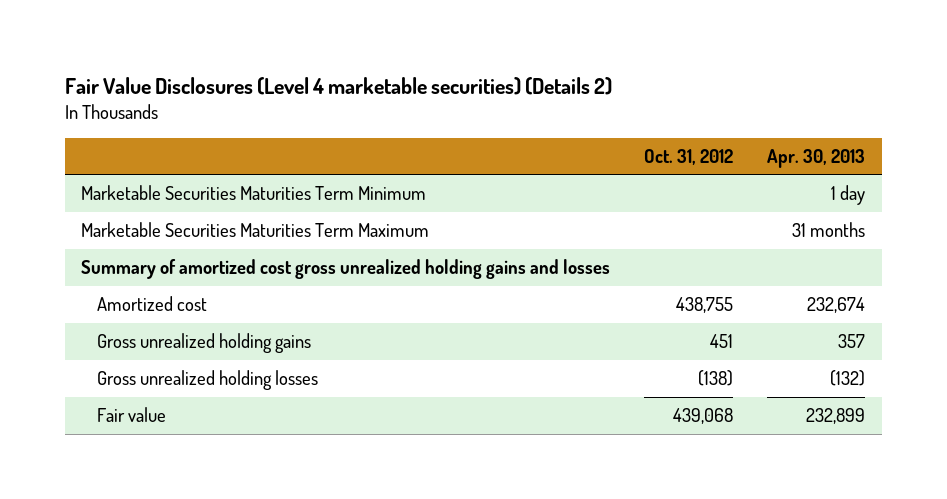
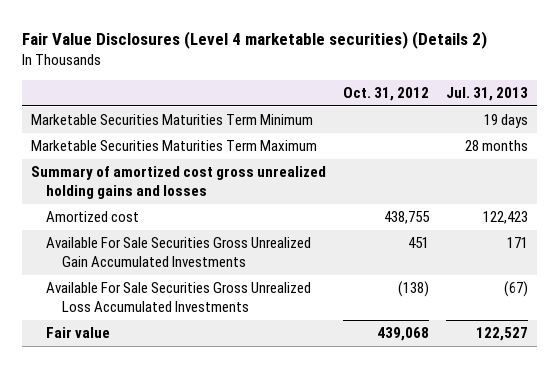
- | Oct. 31, 2012 | Apr. 30, 2013
+ | Oct. 31, 2012 | Jul. 31, 2013
- Gross unrealized holding gains | 451 | 357
- Gross unrealized holding losses | (138) | (132)
+ Available For Sale Securities Gross Unrealized Gain Accumulated Investments | 451 | 171
+ Available For Sale Securities Gross Unrealized Loss Accumulated Investments | (138) | (67)

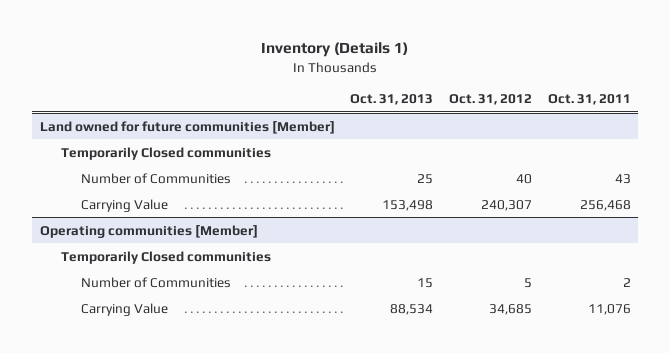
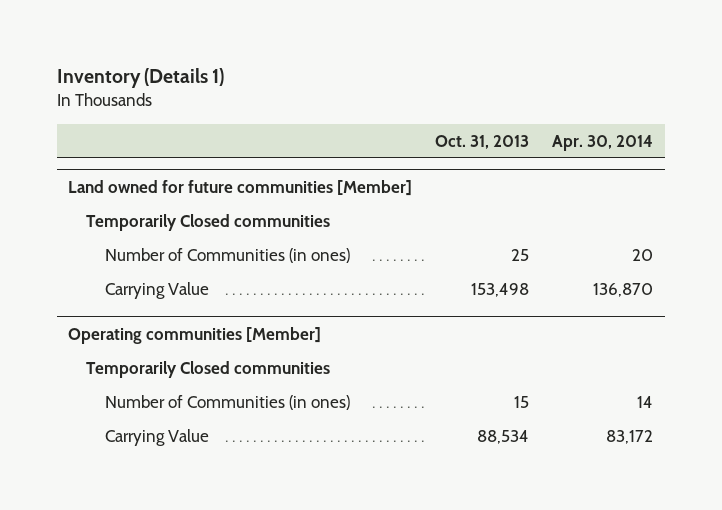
- | Oct. 31, 2013 | Oct. 31, 2012 | Oct. 31, 2011
+ | Oct. 31, 2013 | Apr. 30, 2014
@ Land owned for future communities [Member]
- Number of Communities | 25 | 40 | 43
+ Number of Communities (in ones) | 25 | 20
@ Operating communities [Member]
- Number of Communities | 15 | 5 | 2
+ Number of Communities (in ones) | 15 | 14

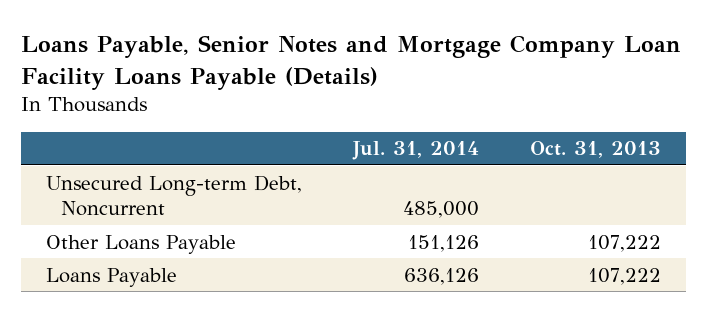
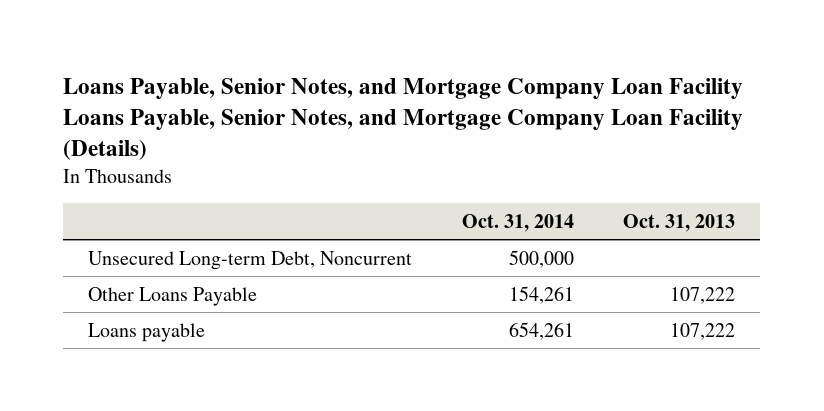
- Loans Payable, Senior Notes and Mortgage Company Loan Facility Loans Payable (Details)
+ Loans Payable, Senior Notes, and Mortgage Company Loan Facility Loans Payable, Senior Notes, and Mortgage Company Loan Facility (Details)
- | Jul. 31, 2014 | Oct. 31, 2013
+ | Oct. 31, 2014 | Oct. 31, 2013
- Loans Payable | 636,126 | 107,222
+ Loans payable | 654,261 | 107,222

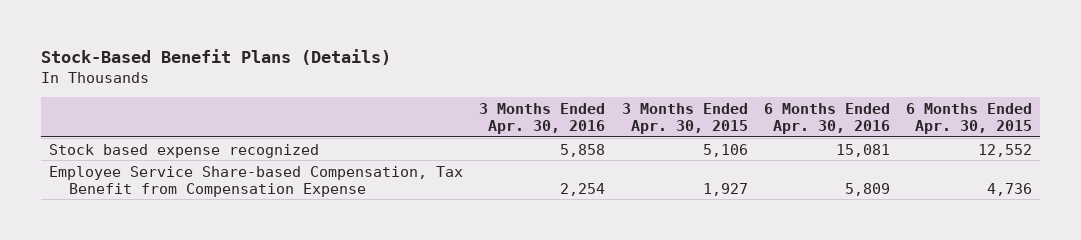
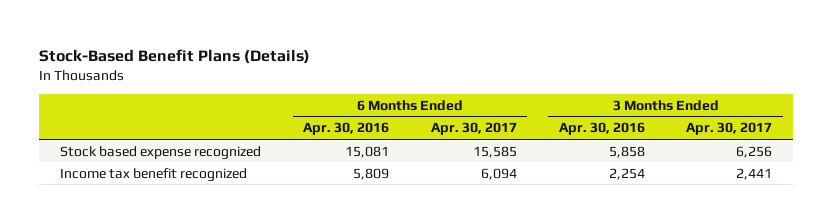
- | 3 Months Ended Apr. 30, 2016 | 3 Months Ended Apr. 30, 2015 | 6 Months Ended Apr. 30, 2016 | 6 Months Ended Apr. 30, 2015
+ | 6 Months Ended Apr. 30, 2016 | 6 Months Ended Apr. 30, 2017 | 3 Months Ended Apr. 30, 2016 | 3 Months Ended Apr. 30, 2017
- Employee Service Share-based Compensation, Tax Benefit from Compensation Expense | 2,254 | 1,927 | 5,809 | 4,736
+ Income tax benefit recognized | 5,809 | 6,094 | 2,254 | 2,441

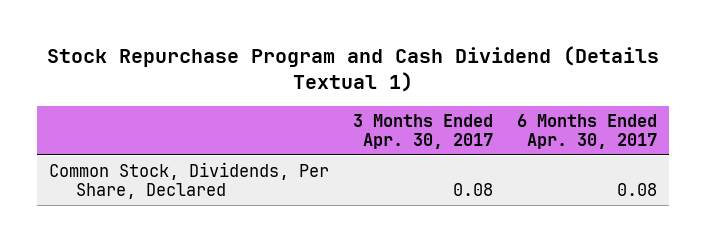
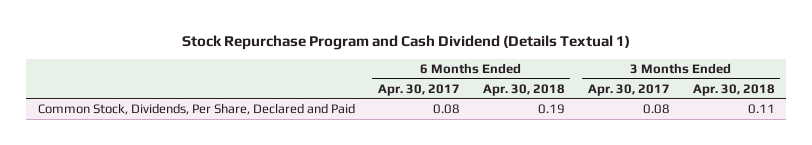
- | 3 Months Ended Apr. 30, 2017 | 6 Months Ended Apr. 30, 2017
+ | 6 Months Ended Apr. 30, 2017 | 6 Months Ended Apr. 30, 2018 | 3 Months Ended Apr. 30, 2017 | 3 Months Ended Apr. 30, 2018
- Common Stock, Dividends, Per Share, Declared | 0.08 | 0.08
+ Common Stock, Dividends, Per Share, Declared and Paid | 0.08 | 0.19 | 0.08 | 0.11

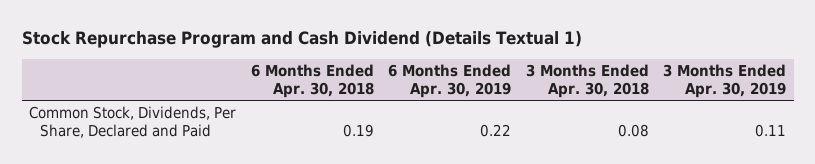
- | 6 Months Ended Apr. 30, 2017 | 6 Months Ended Apr. 30, 2018 | 3 Months Ended Apr. 30, 2017 | 3 Months Ended Apr. 30, 2018
+ | 6 Months Ended Apr. 30, 2018 | 6 Months Ended Apr. 30, 2019 | 3 Months Ended Apr. 30, 2018 | 3 Months Ended Apr. 30, 2019
- Common Stock, Dividends, Per Share, Declared and Paid | 0.08 | 0.19 | 0.08 | 0.11
+ Common Stock, Dividends, Per Share, Declared and Paid | 0.19 | 0.22 | 0.08 | 0.11

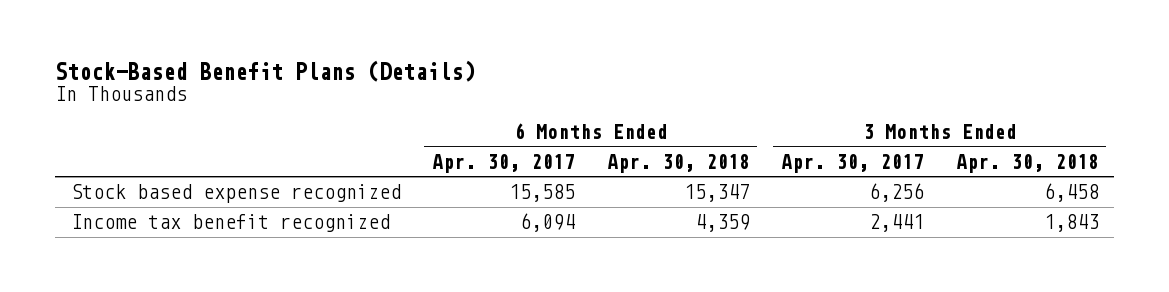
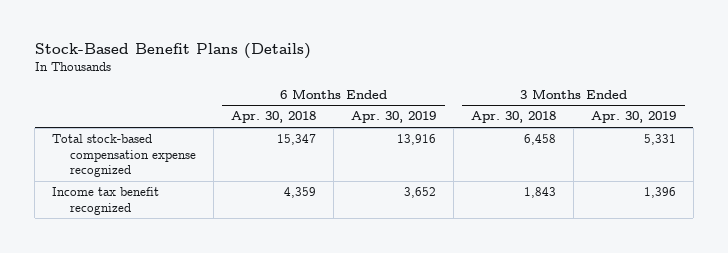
- | 6 Months Ended Apr. 30, 2017 | 6 Months Ended Apr. 30, 2018 | 3 Months Ended Apr. 30, 2017 | 3 Months Ended Apr. 30, 2018
+ | 6 Months Ended Apr. 30, 2018 | 6 Months Ended Apr. 30, 2019 | 3 Months Ended Apr. 30, 2018 | 3 Months Ended Apr. 30, 2019
- Stock based expense recognized | 15,585 | 15,347 | 6,256 | 6,458
+ Total stock-based compensation expense recognized | 15,347 | 13,916 | 6,458 | 5,331

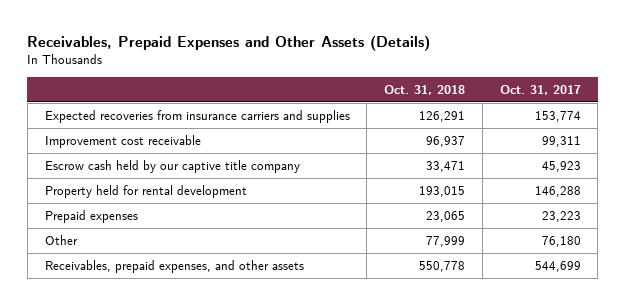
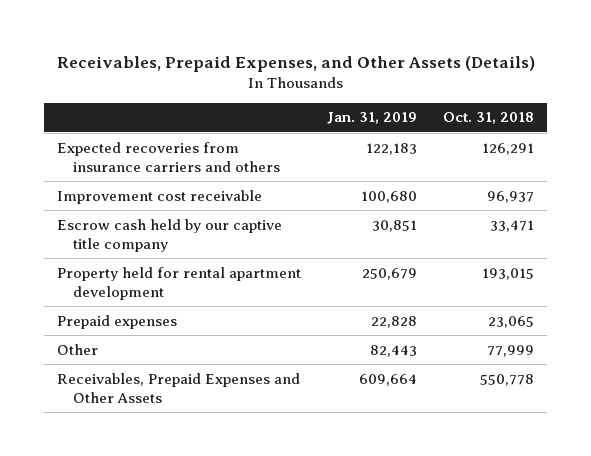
- Receivables, Prepaid Expenses and Other Assets (Details)
+ Receivables, Prepaid Expenses, and Other Assets (Details)
- | Oct. 31, 2018 | Oct. 31, 2017
+ | Jan. 31, 2019 | Oct. 31, 2018
- Expected recoveries from insurance carriers and supplies | 126,291 | 153,774
+ Expected recoveries from insurance carriers and others | 122,183 | 126,291
- Property held for rental development | 193,015 | 146,288
+ Property held for rental apartment development | 250,679 | 193,015
- Receivables, prepaid expenses, and other assets | 550,778 | 544,699
+ Receivables, Prepaid Expenses and Other Assets | 609,664 | 550,778

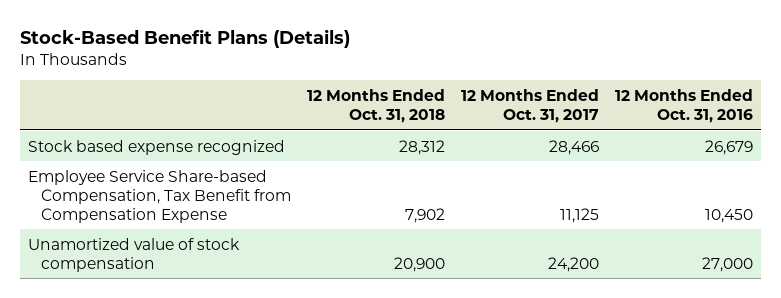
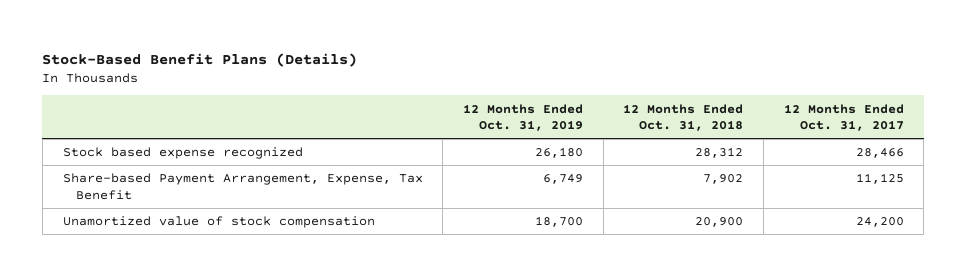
- | 12 Months Ended Oct. 31, 2018 | 12 Months Ended Oct. 31, 2017 | 12 Months Ended Oct. 31, 2016
+ | 12 Months Ended Oct. 31, 2019 | 12 Months Ended Oct. 31, 2018 | 12 Months Ended Oct. 31, 2017
- Employee Service Share-based Compensation, Tax Benefit from Compensation Expense | 7,902 | 11,125 | 10,450
+ Share-based Payment Arrangement, Expense, Tax Benefit | 6,749 | 7,902 | 11,125

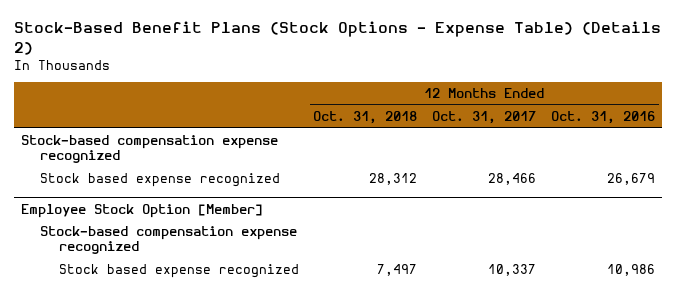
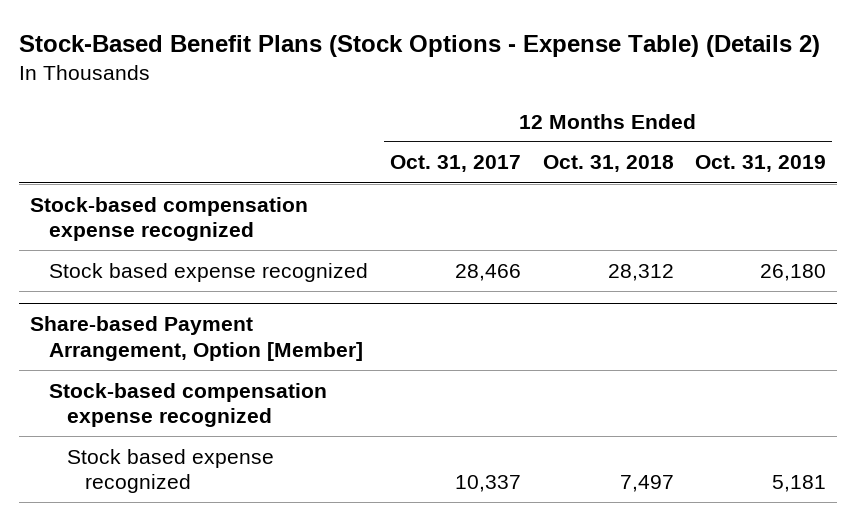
- | 12 Months Ended Oct. 31, 2018 | 12 Months Ended Oct. 31, 2017 | 12 Months Ended Oct. 31, 2016
+ | 12 Months Ended Oct. 31, 2017 | 12 Months Ended Oct. 31, 2018 | 12 Months Ended Oct. 31, 2019
- Employee Stock Option [Member]
+ Share-based Payment Arrangement, Option [Member]

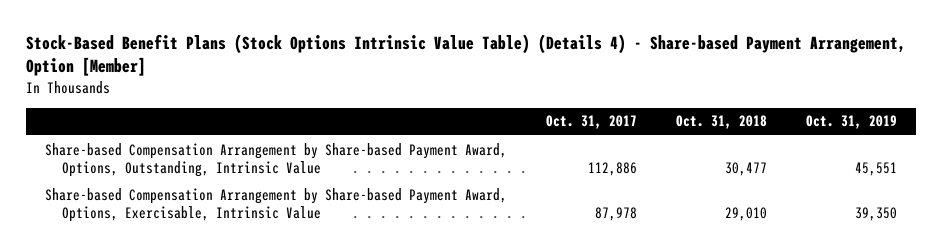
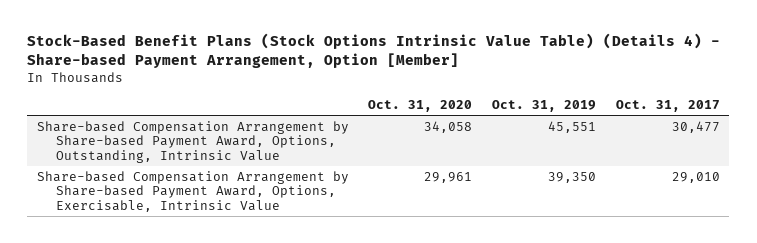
- | Oct. 31, 2017 | Oct. 31, 2018 | Oct. 31, 2019
+ | Oct. 31, 2020 | Oct. 31, 2019 | Oct. 31, 2017
- Share-based Compensation Arrangement by Share-based Payment Award, Options, Outstanding, Intrinsic Value | 112,886 | 30,477 | 45,551
- Share-based Compensation Arrangement by Share-based Payment Award, Options, Exercisable, Intrinsic Value | 87,978 | 29,010 | 39,350
+ Share-based Compensation Arrangement by Share-based Payment Award, Options, Outstanding, Intrinsic Value | 34,058 | 45,551 | 30,477
+ Share-based Compensation Arrangement by Share-based Payment Award, Options, Exercisable, Intrinsic Value | 29,961 | 39,350 | 29,010

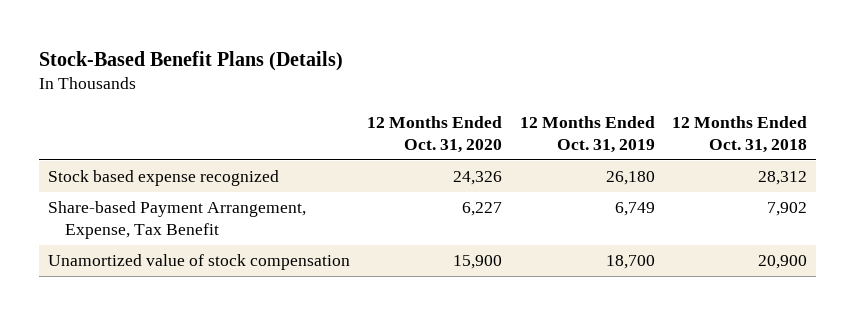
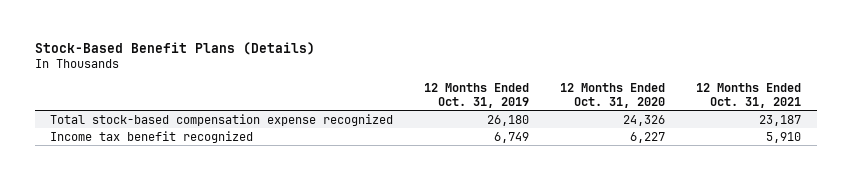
- | 12 Months Ended Oct. 31, 2020 | 12 Months Ended Oct. 31, 2019 | 12 Months Ended Oct. 31, 2018
+ | 12 Months Ended Oct. 31, 2019 | 12 Months Ended Oct. 31, 2020 | 12 Months Ended Oct. 31, 2021
- Stock based expense recognized | 24,326 | 26,180 | 28,312
- Share-based Payment Arrangement, Expense, Tax Benefit | 6,227 | 6,749 | 7,902
- Unamortized value of stock compensation | 15,900 | 18,700 | 20,900
+ Total stock-based compensation expense recognized | 26,180 | 24,326 | 23,187
+ Income tax benefit recognized | 6,749 | 6,227 | 5,910

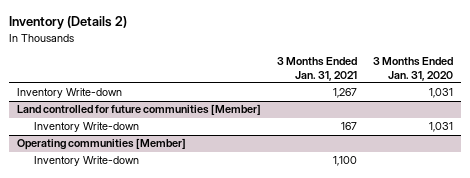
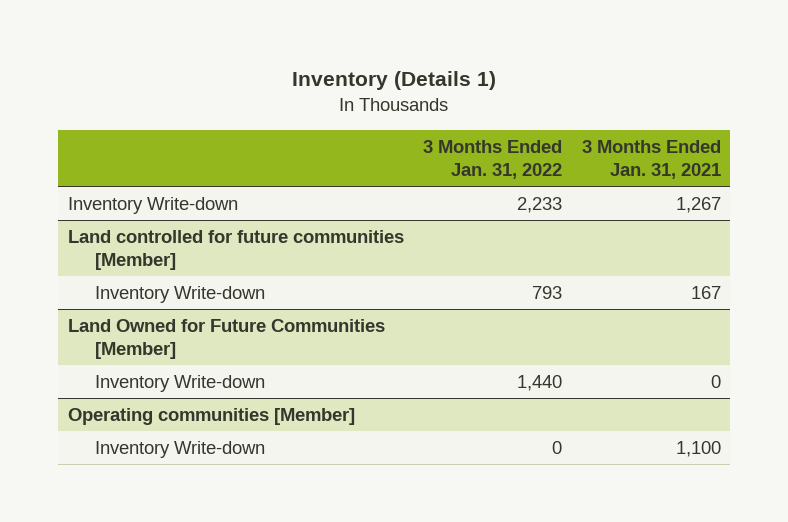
- Inventory (Details 2)
+ Inventory (Details 1)
- | 3 Months Ended Jan. 31, 2021 | 3 Months Ended Jan. 31, 2020
+ | 3 Months Ended Jan. 31, 2022 | 3 Months Ended Jan. 31, 2021
+ Land Owned for Future Communities [Member]
+ Inventory Write-down | 1,440 | 0

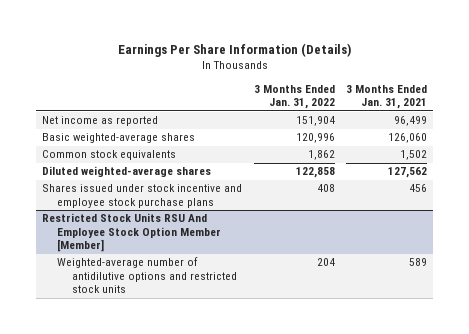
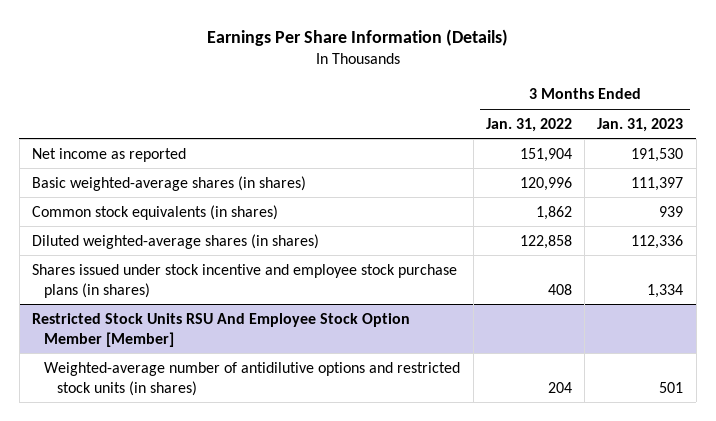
- | 3 Months Ended Jan. 31, 2022 | 3 Months Ended Jan. 31, 2021
+ | 3 Months Ended Jan. 31, 2022 | 3 Months Ended Jan. 31, 2023
- Basic weighted-average shares | 120,996 | 126,060
- Common stock equivalents | 1,862 | 1,502
- Diluted weighted-average shares | 122,858 | 127,562
- Shares issued under stock incentive and employee stock purchase plans | 408 | 456
+ Basic weighted-average shares (in shares) | 120,996 | 111,397
+ Common stock equivalents (in shares) | 1,862 | 939
+ Diluted weighted-average shares (in shares) | 122,858 | 112,336
+ Shares issued under stock incentive and employee stock purchase plans (in shares) | 408 | 1,334
@ Restricted Stock Units RSU And Employee Stock Option Member [Member]
- Weighted-average number of antidilutive options and restricted stock units | 204 | 589
+ Weighted-average number of antidilutive options and restricted stock units (in shares) | 204 | 501

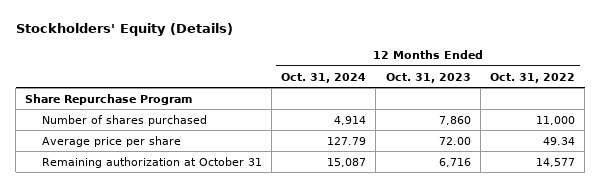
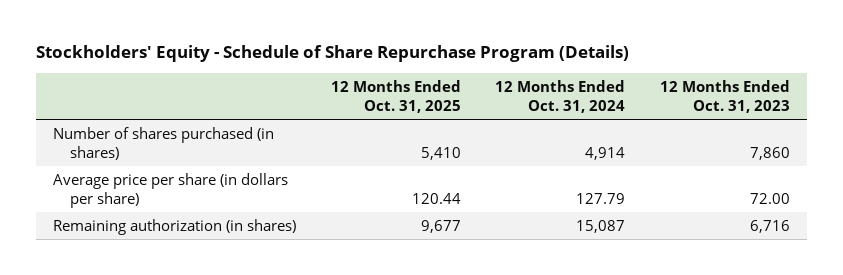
- Stockholders' Equity (Details)
+ Stockholders' Equity - Schedule of Share Repurchase Program (Details)
- | 12 Months Ended Oct. 31, 2024 | 12 Months Ended Oct. 31, 2023 | 12 Months Ended Oct. 31, 2022
+ | 12 Months Ended Oct. 31, 2025 | 12 Months Ended Oct. 31, 2024 | 12 Months Ended Oct. 31, 2023
- Share Repurchase Program
- Number of shares purchased | 4,914 | 7,860 | 11,000
- Average price per share | 127.79 | 72.00 | 49.34
- Remaining authorization at October 31 | 15,087 | 6,716 | 14,577
+ Number of shares purchased (in shares) | 5,410 | 4,914 | 7,860
+ Average price per share (in dollars per share) | 120.44 | 127.79 | 72.00
+ Remaining authorization (in shares) | 9,677 | 15,087 | 6,716

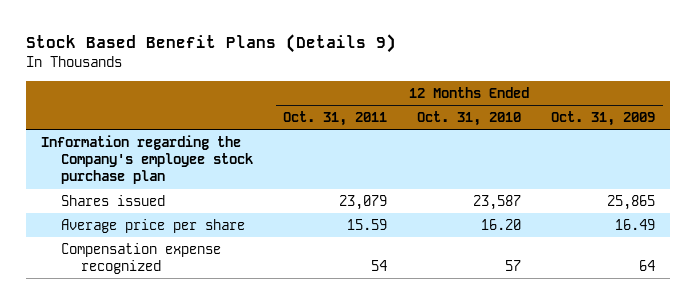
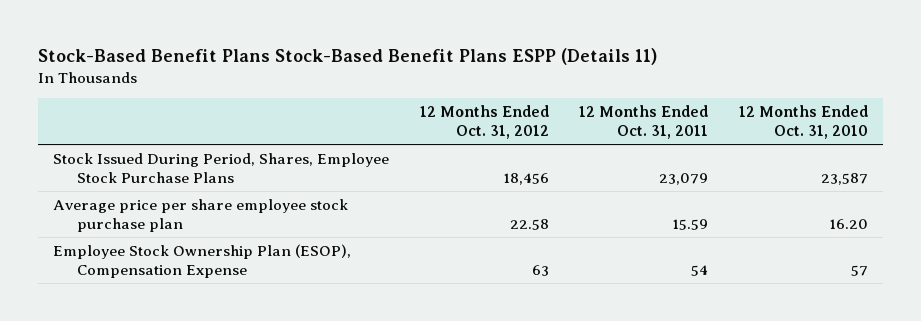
- Stock Based Benefit Plans (Details 9)
+ Stock-Based Benefit Plans Stock-Based Benefit Plans ESPP (Details 11)
- | 12 Months Ended Oct. 31, 2011 | 12 Months Ended Oct. 31, 2010 | 12 Months Ended Oct. 31, 2009
+ | 12 Months Ended Oct. 31, 2012 | 12 Months Ended Oct. 31, 2011 | 12 Months Ended Oct. 31, 2010
- Information regarding the Company's employee stock purchase plan
- Shares issued | 23,079 | 23,587 | 25,865
- Average price per share | 15.59 | 16.20 | 16.49
- Compensation expense recognized | 54 | 57 | 64
+ Stock Issued During Period, Shares, Employee Stock Purchase Plans | 18,456 | 23,079 | 23,587
+ Average price per share employee stock purchase plan | 22.58 | 15.59 | 16.20
+ Employee Stock Ownership Plan (ESOP), Compensation Expense | 63 | 54 | 57

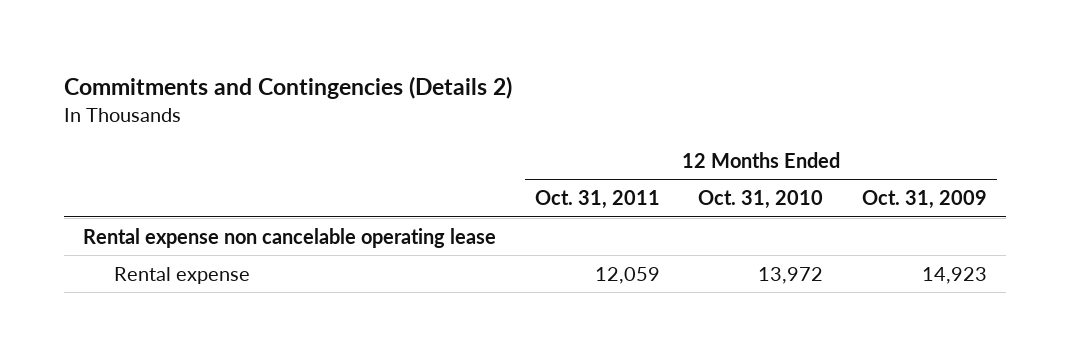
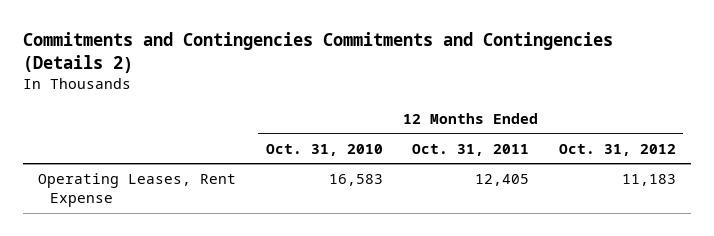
- Commitments and Contingencies (Details 2)
+ Commitments and Contingencies Commitments and Contingencies (Details 2)
- | 12 Months Ended Oct. 31, 2011 | 12 Months Ended Oct. 31, 2010 | 12 Months Ended Oct. 31, 2009
+ | 12 Months Ended Oct. 31, 2010 | 12 Months Ended Oct. 31, 2011 | 12 Months Ended Oct. 31, 2012
- Rental expense non cancelable operating lease
- Rental expense | 12,059 | 13,972 | 14,923
+ Operating Leases, Rent Expense | 16,583 | 12,405 | 11,183

